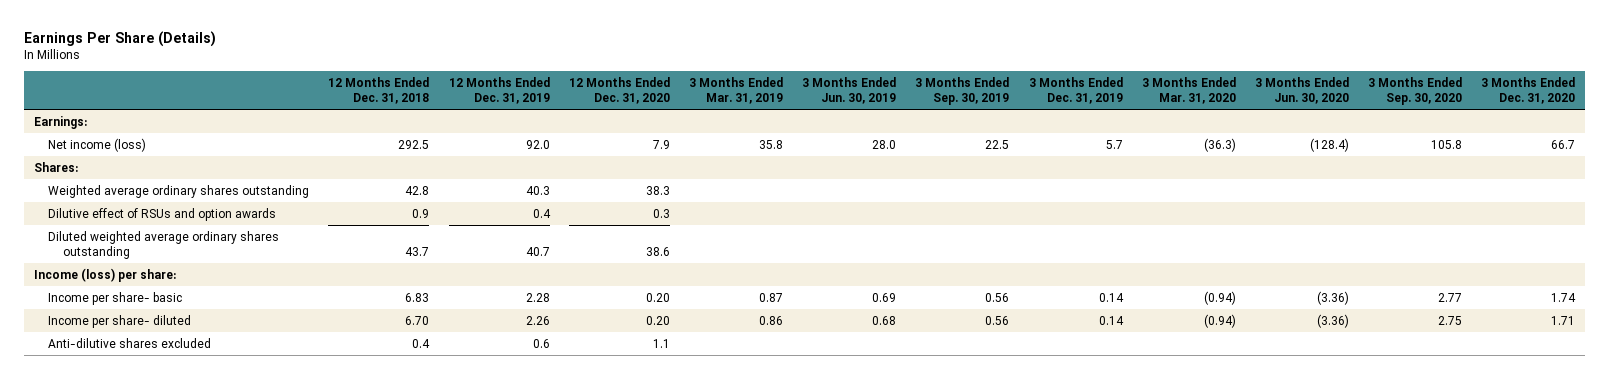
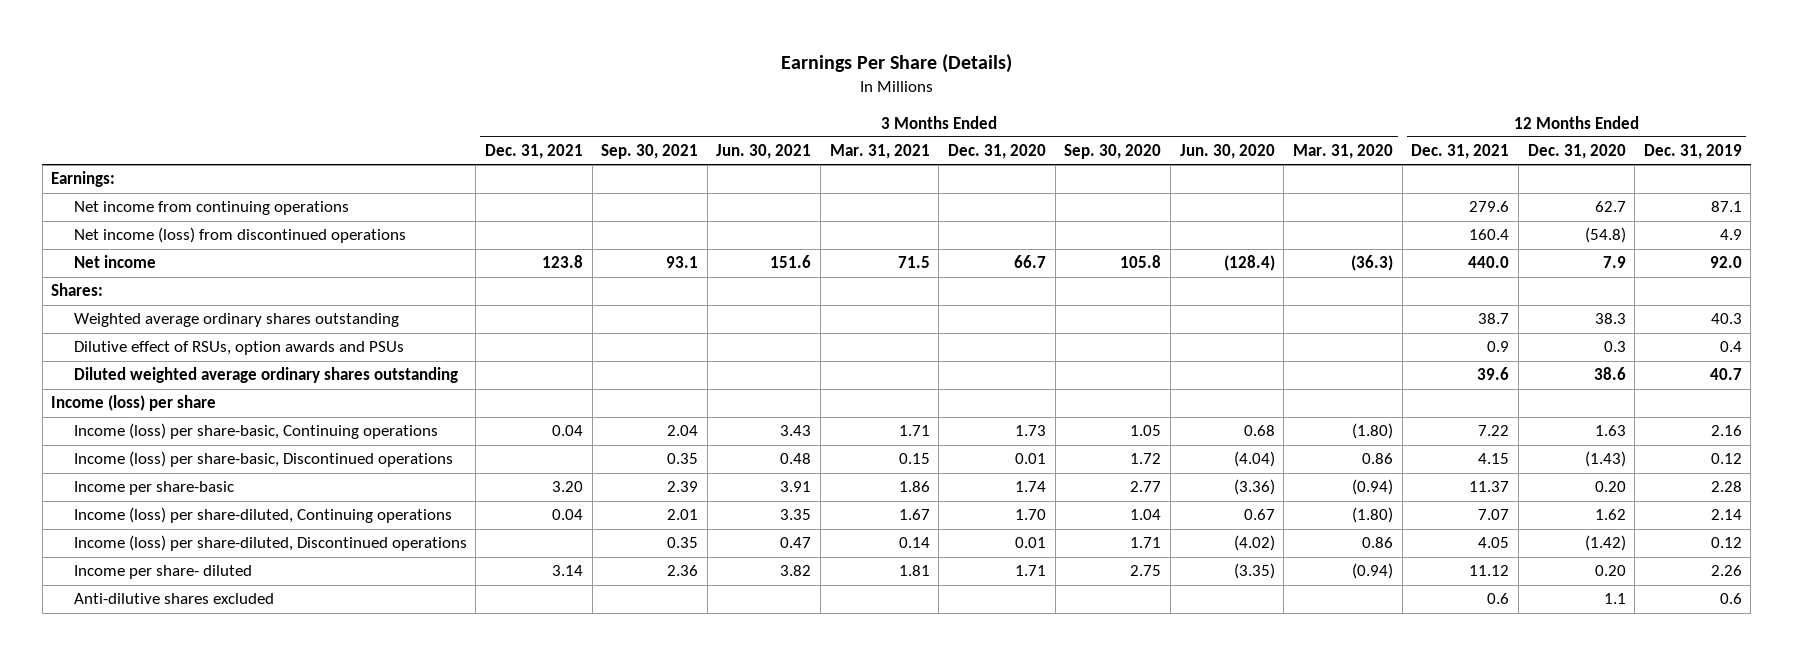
- | 12 Months Ended Dec. 31, 2018 | 12 Months Ended Dec. 31, 2019 | 12 Months Ended Dec. 31, 2020 | 3 Months Ended Mar. 31, 2019 | 3 Months Ended Jun. 30, 2019 | 3 Months Ended Sep. 30, 2019 | 3 Months Ended Dec. 31, 2019 | 3 Months Ended Mar. 31, 2020 | 3 Months Ended Jun. 30, 2020 | 3 Months Ended Sep. 30, 2020 | 3 Months Ended Dec. 31, 2020
+ | 3 Months Ended Dec. 31, 2021 | 3 Months Ended Sep. 30, 2021 | 3 Months Ended Jun. 30, 2021 | 3 Months Ended Mar. 31, 2021 | 3 Months Ended Dec. 31, 2020 | 3 Months Ended Sep. 30, 2020 | 3 Months Ended Jun. 30, 2020 | 3 Months Ended Mar. 31, 2020 | 12 Months Ended Dec. 31, 2021 | 12 Months Ended Dec. 31, 2020 | 12 Months Ended Dec. 31, 2019
- Net income (loss) | 292.5 | 92.0 | 7.9 | 35.8 | 28.0 | 22.5 | 5.7 | (36.3) | (128.4) | 105.8 | 66.7
+ Net income from continuing operations | | | | | | | | | 279.6 | 62.7 | 87.1
+ Net income (loss) from discontinued operations | | | | | | | | | 160.4 | (54.8) | 4.9
+ Net income | 123.8 | 93.1 | 151.6 | 71.5 | 66.7 | 105.8 | (128.4) | (36.3) | 440.0 | 7.9 | 92.0
- Dilutive effect of RSUs and option awards | 0.9 | 0.4 | 0.3 | | | | | | | |
+ Dilutive effect of RSUs, option awards and PSUs | | | | | | | | | 0.9 | 0.3 | 0.4
- Income (loss) per share:
- Income per share- basic | 6.83 | 2.28 | 0.20 | 0.87 | 0.69 | 0.56 | 0.14 | (0.94) | (3.36) | 2.77 | 1.74
- Income per share- diluted | 6.70 | 2.26 | 0.20 | 0.86 | 0.68 | 0.56 | 0.14 | (0.94) | (3.36) | 2.75 | 1.71
+ Income (loss) per share
+ Income (loss) per share-basic, Continuing operations | 0.04 | 2.04 | 3.43 | 1.71 | 1.73 | 1.05 | 0.68 | (1.80) | 7.22 | 1.63 | 2.16
+ Income (loss) per share-basic, Discontinued operations | | 0.35 | 0.48 | 0.15 | 0.01 | 1.72 | (4.04) | 0.86 | 4.15 | (1.43) | 0.12
+ Income per share-basic | 3.20 | 2.39 | 3.91 | 1.86 | 1.74 | 2.77 | (3.36) | (0.94) | 11.37 | 0.20 | 2.28
+ Income (loss) per share-diluted, Continuing operations | 0.04 | 2.01 | 3.35 | 1.67 | 1.70 | 1.04 | 0.67 | (1.80) | 7.07 | 1.62 | 2.14
+ Income (loss) per share-diluted, Discontinued operations | | 0.35 | 0.47 | 0.14 | 0.01 | 1.71 | (4.02) | 0.86 | 4.05 | (1.42) | 0.12
+ Income per share- diluted | 3.14 | 2.36 | 3.82 | 1.81 | 1.71 | 2.75 | (3.35) | (0.94) | 11.12 | 0.20 | 2.26

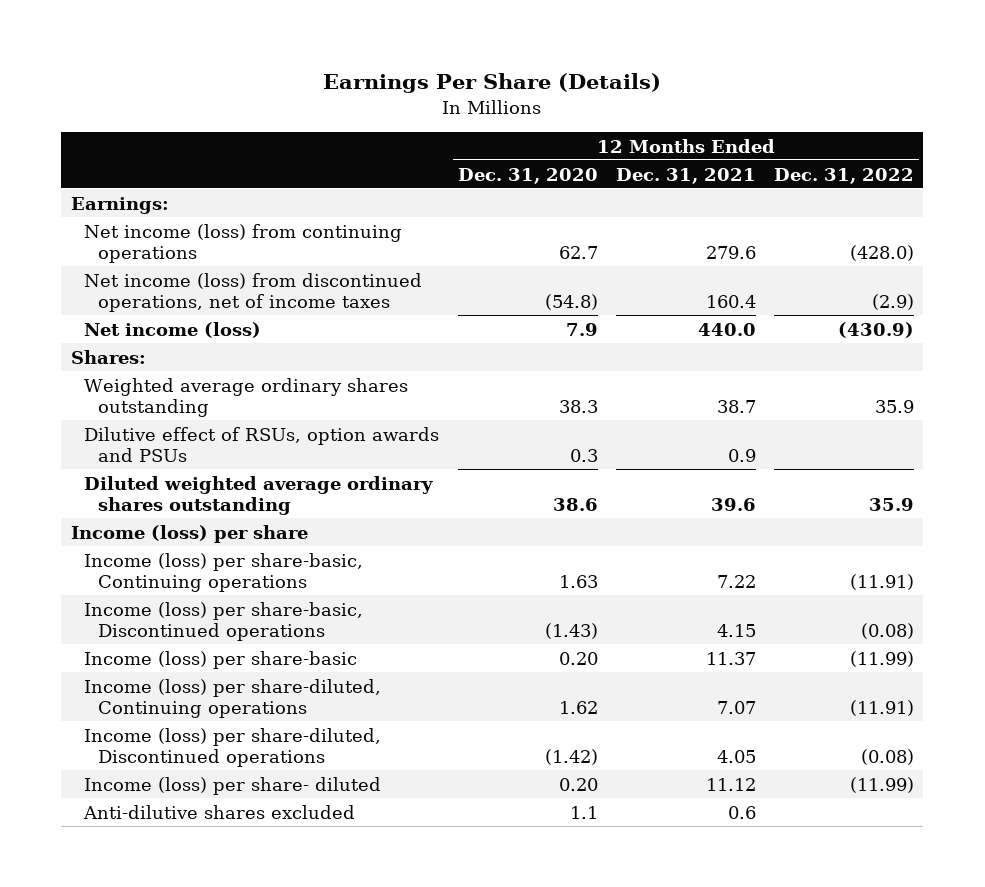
- | 3 Months Ended Dec. 31, 2021 | 3 Months Ended Sep. 30, 2021 | 3 Months Ended Jun. 30, 2021 | 3 Months Ended Mar. 31, 2021 | 3 Months Ended Dec. 31, 2020 | 3 Months Ended Sep. 30, 2020 | 3 Months Ended Jun. 30, 2020 | 3 Months Ended Mar. 31, 2020 | 12 Months Ended Dec. 31, 2021 | 12 Months Ended Dec. 31, 2020 | 12 Months Ended Dec. 31, 2019
+ | 12 Months Ended Dec. 31, 2020 | 12 Months Ended Dec. 31, 2021 | 12 Months Ended Dec. 31, 2022
- Net income from continuing operations | | | | | | | | | 279.6 | 62.7 | 87.1
- Net income (loss) from discontinued operations | | | | | | | | | 160.4 | (54.8) | 4.9
- Net income | 123.8 | 93.1 | 151.6 | 71.5 | 66.7 | 105.8 | (128.4) | (36.3) | 440.0 | 7.9 | 92.0
+ Net income (loss) from continuing operations | 62.7 | 279.6 | (428.0)
+ Net income (loss) from discontinued operations, net of income taxes | (54.8) | 160.4 | (2.9)
+ Net income (loss) | 7.9 | 440.0 | (430.9)
- Income per share-basic | 3.20 | 2.39 | 3.91 | 1.86 | 1.74 | 2.77 | (3.36) | (0.94) | 11.37 | 0.20 | 2.28
+ Income (loss) per share-basic | 0.20 | 11.37 | (11.99)
- Income per share- diluted | 3.14 | 2.36 | 3.82 | 1.81 | 1.71 | 2.75 | (3.35) | (0.94) | 11.12 | 0.20 | 2.26
+ Income (loss) per share- diluted | 0.20 | 11.12 | (11.99)

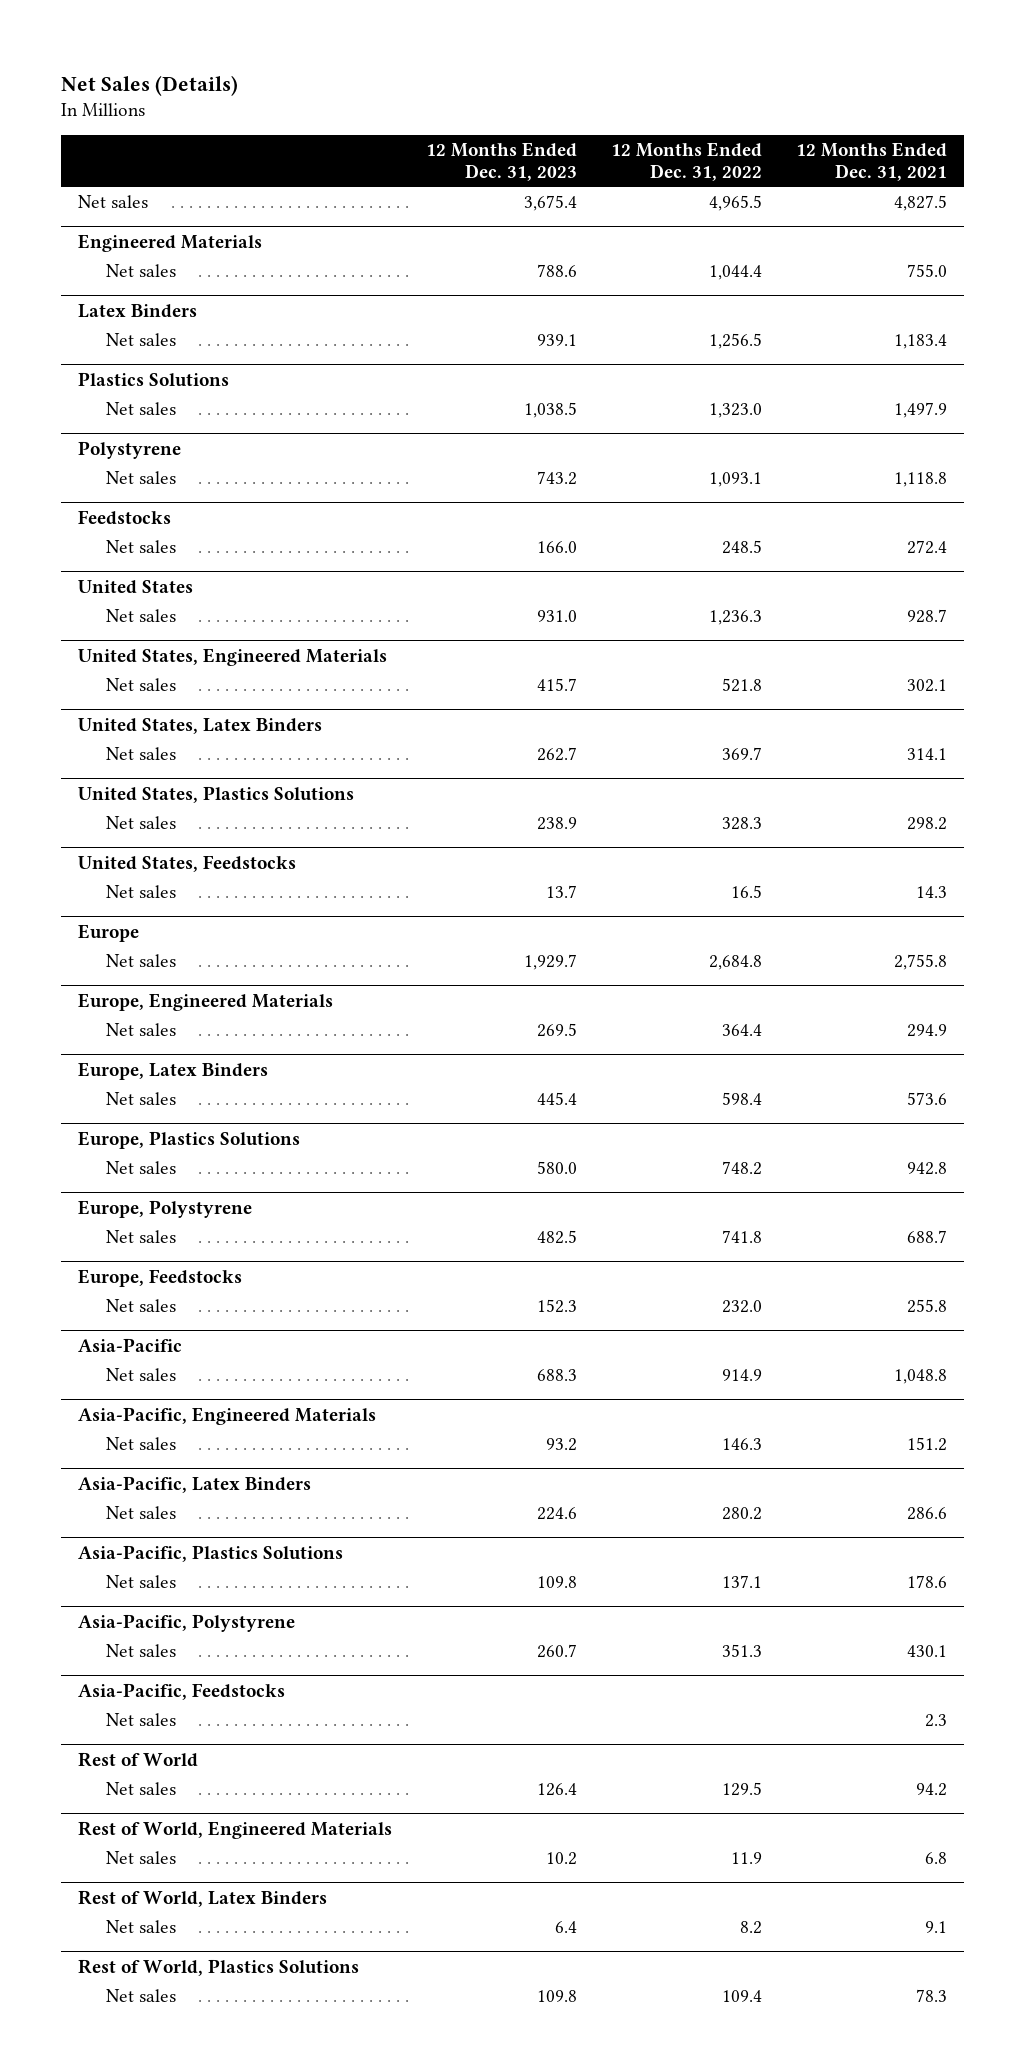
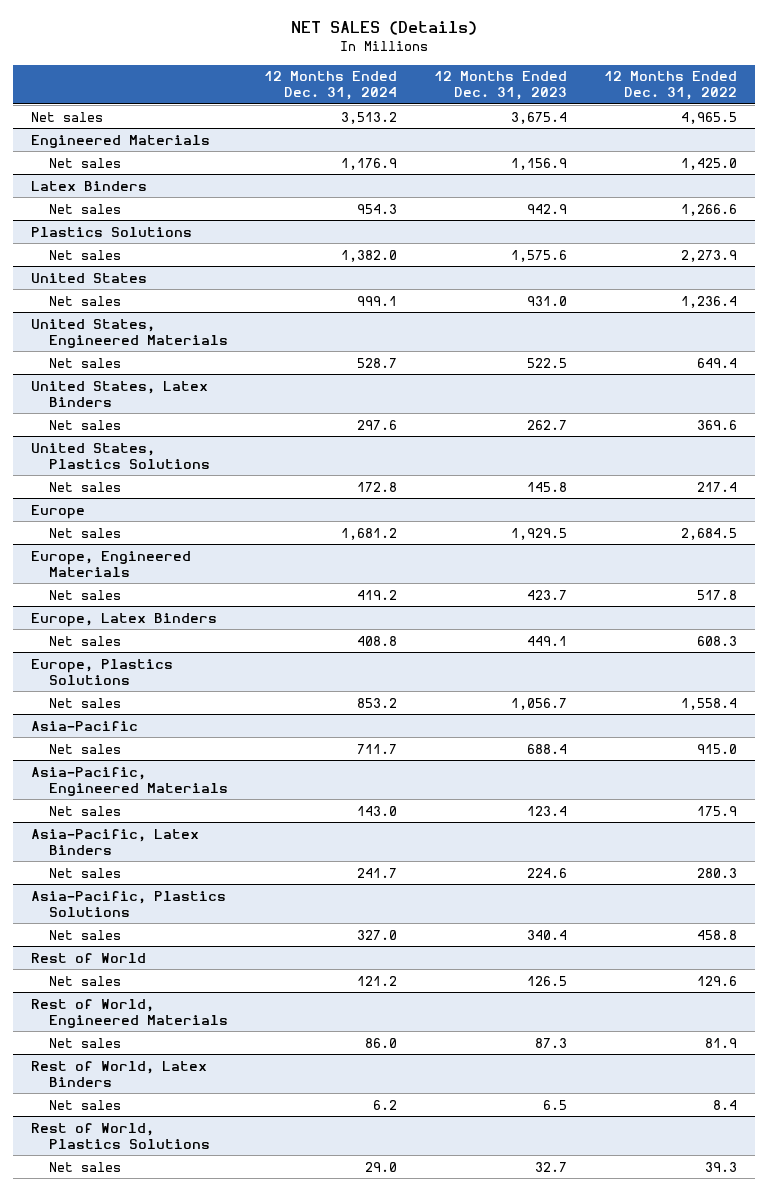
- Net Sales (Details)
+ NET SALES (Details)
- | 12 Months Ended Dec. 31, 2023 | 12 Months Ended Dec. 31, 2022 | 12 Months Ended Dec. 31, 2021
+ | 12 Months Ended Dec. 31, 2024 | 12 Months Ended Dec. 31, 2023 | 12 Months Ended Dec. 31, 2022
@ Engineered Materials
- Net sales | 788.6 | 1,044.4 | 755.0
+ Net sales | 1,176.9 | 1,156.9 | 1,425.0
@ Latex Binders
- Net sales | 939.1 | 1,256.5 | 1,183.4
+ Net sales | 954.3 | 942.9 | 1,266.6
@ Plastics Solutions
- Net sales | 1,038.5 | 1,323.0 | 1,497.9
- Polystyrene
- Net sales | 743.2 | 1,093.1 | 1,118.8
- Feedstocks
- Net sales | 166.0 | 248.5 | 272.4
@ Plastics Solutions
+ Net sales | 1,382.0 | 1,575.6 | 2,273.9
@ United States
- Net sales | 931.0 | 1,236.3 | 928.7
+ Net sales | 999.1 | 931.0 | 1,236.4
@ United States, Engineered Materials
- Net sales | 415.7 | 521.8 | 302.1
+ Net sales | 528.7 | 522.5 | 649.4
@ United States, Latex Binders
- Net sales | 262.7 | 369.7 | 314.1
+ Net sales | 297.6 | 262.7 | 369.6
@ United States, Plastics Solutions
- Net sales | 238.9 | 328.3 | 298.2
- United States, Feedstocks
- Net sales | 13.7 | 16.5 | 14.3
@ United States, Plastics Solutions
+ Net sales | 172.8 | 145.8 | 217.4
@ Europe
- Net sales | 1,929.7 | 2,684.8 | 2,755.8
+ Net sales | 1,681.2 | 1,929.5 | 2,684.5
@ Europe, Engineered Materials
- Net sales | 269.5 | 364.4 | 294.9
+ Net sales | 419.2 | 423.7 | 517.8
@ Europe, Latex Binders
- Net sales | 445.4 | 598.4 | 573.6
+ Net sales | 408.8 | 449.1 | 608.3
@ Europe, Plastics Solutions
- Net sales | 580.0 | 748.2 | 942.8
- Europe, Polystyrene
- Net sales | 482.5 | 741.8 | 688.7
- Europe, Feedstocks
- Net sales | 152.3 | 232.0 | 255.8
@ Europe, Plastics Solutions
+ Net sales | 853.2 | 1,056.7 | 1,558.4
@ Asia-Pacific
- Net sales | 688.3 | 914.9 | 1,048.8
+ Net sales | 711.7 | 688.4 | 915.0
@ Asia-Pacific, Engineered Materials
- Net sales | 93.2 | 146.3 | 151.2
+ Net sales | 143.0 | 123.4 | 175.9
@ Asia-Pacific, Latex Binders
- Net sales | 224.6 | 280.2 | 286.6
+ Net sales | 241.7 | 224.6 | 280.3
@ Asia-Pacific, Plastics Solutions
- Net sales | 109.8 | 137.1 | 178.6
- Asia-Pacific, Polystyrene
- Net sales | 260.7 | 351.3 | 430.1
- Asia-Pacific, Feedstocks
- Net sales | | | 2.3
@ Asia-Pacific, Plastics Solutions
+ Net sales | 327.0 | 340.4 | 458.8
@ Rest of World
- Net sales | 126.4 | 129.5 | 94.2
+ Net sales | 121.2 | 126.5 | 129.6
@ Rest of World, Engineered Materials
- Net sales | 10.2 | 11.9 | 6.8
+ Net sales | 86.0 | 87.3 | 81.9
@ Rest of World, Latex Binders
- Net sales | 6.4 | 8.2 | 9.1
+ Net sales | 6.2 | 6.5 | 8.4
@ Rest of World, Plastics Solutions
- Net sales | 109.8 | 109.4 | 78.3
+ Net sales | 29.0 | 32.7 | 39.3

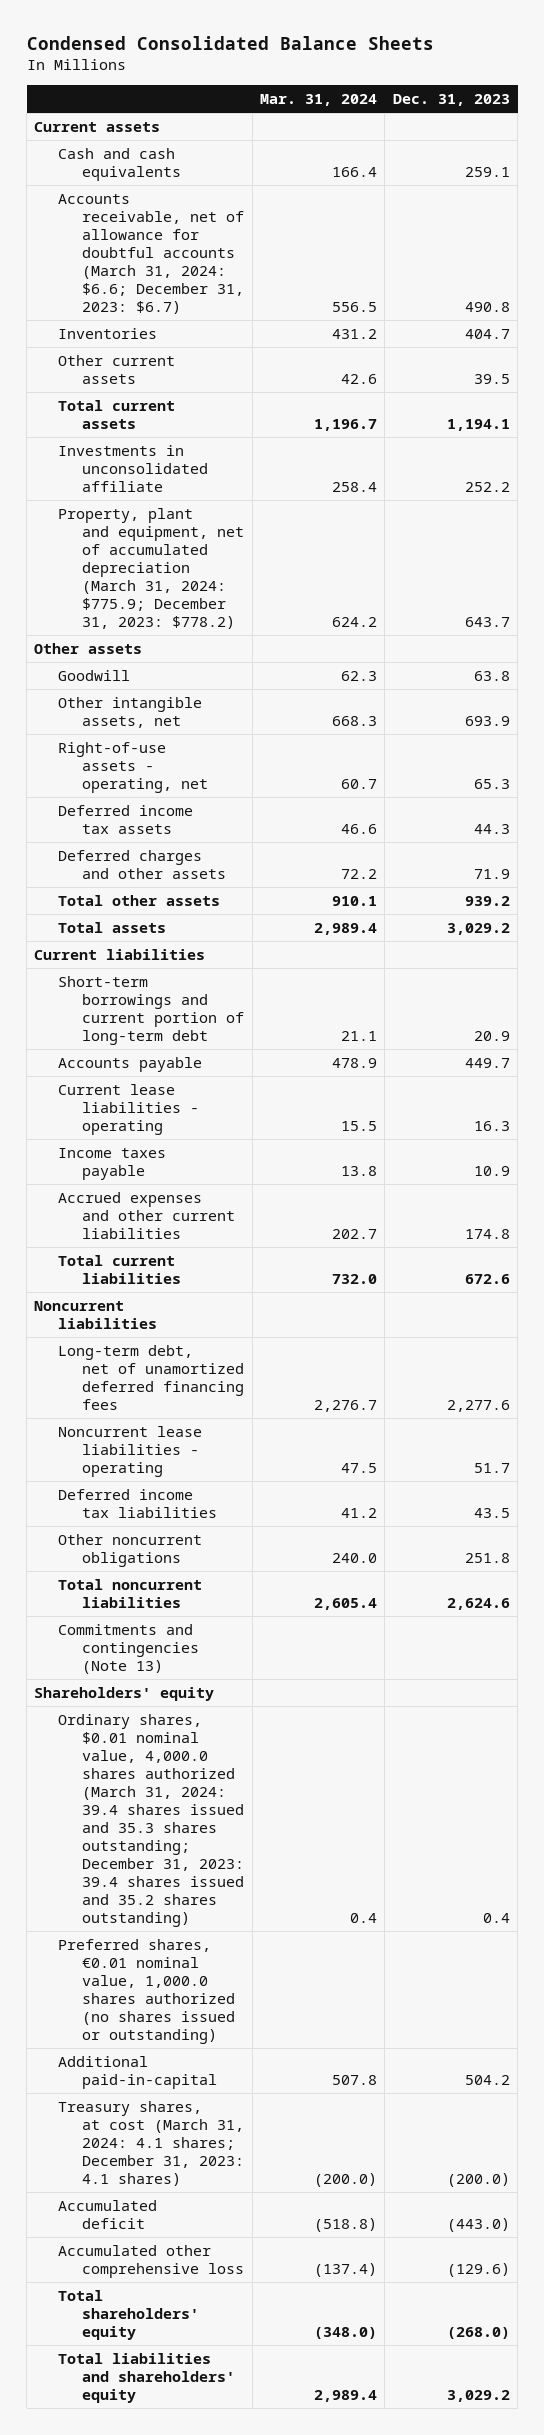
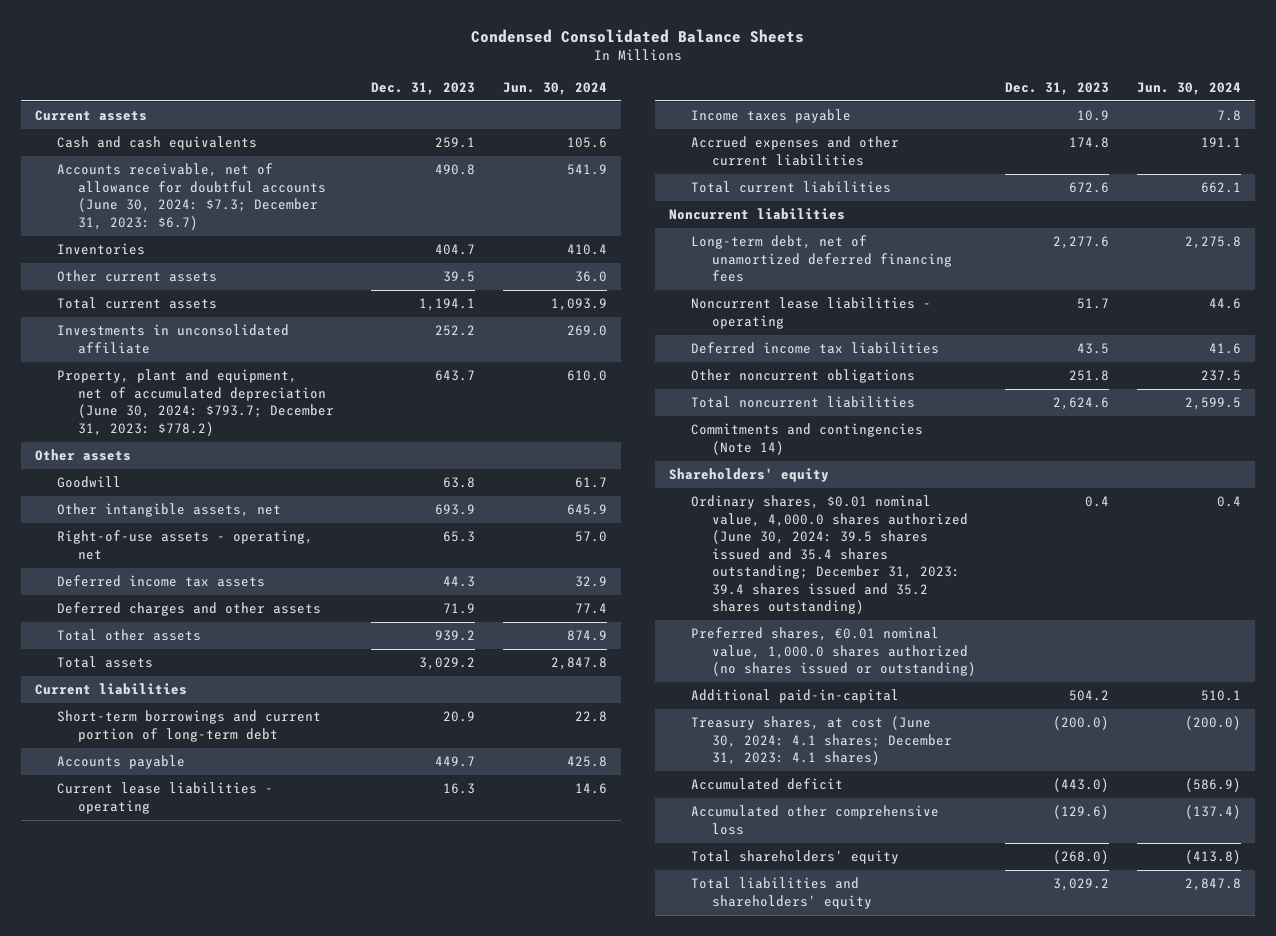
- | Mar. 31, 2024 | Dec. 31, 2023
+ | Dec. 31, 2023 | Jun. 30, 2024
- Accounts receivable, net of allowance for doubtful accounts (March 31, 2024: $6.6; December 31, 2023: $6.7) | 556.5 | 490.8
+ Accounts receivable, net of allowance for doubtful accounts (June 30, 2024: $7.3; December 31, 2023: $6.7) | 490.8 | 541.9
- Property, plant and equipment, net of accumulated depreciation (March 31, 2024: $775.9; December 31, 2023: $778.2) | 624.2 | 643.7
+ Property, plant and equipment, net of accumulated depreciation (June 30, 2024: $793.7; December 31, 2023: $778.2) | 643.7 | 610.0
- Commitments and contingencies (Note 13)
+ Commitments and contingencies (Note 14)
- Ordinary shares, $0.01 nominal value, 4,000.0 shares authorized (March 31, 2024: 39.4 shares issued and 35.3 shares outstanding; December 31, 2023: 39.4 shares issued and 35.2 shares outstanding) | 0.4 | 0.4
+ Ordinary shares, $0.01 nominal value, 4,000.0 shares authorized (June 30, 2024: 39.5 shares issued and 35.4 shares outstanding; December 31, 2023: 39.4 shares issued and 35.2 shares outstanding) | 0.4 | 0.4
- Treasury shares, at cost (March 31, 2024: 4.1 shares; December 31, 2023: 4.1 shares) | (200.0) | (200.0)
+ Treasury shares, at cost (June 30, 2024: 4.1 shares; December 31, 2023: 4.1 shares) | (200.0) | (200.0)

